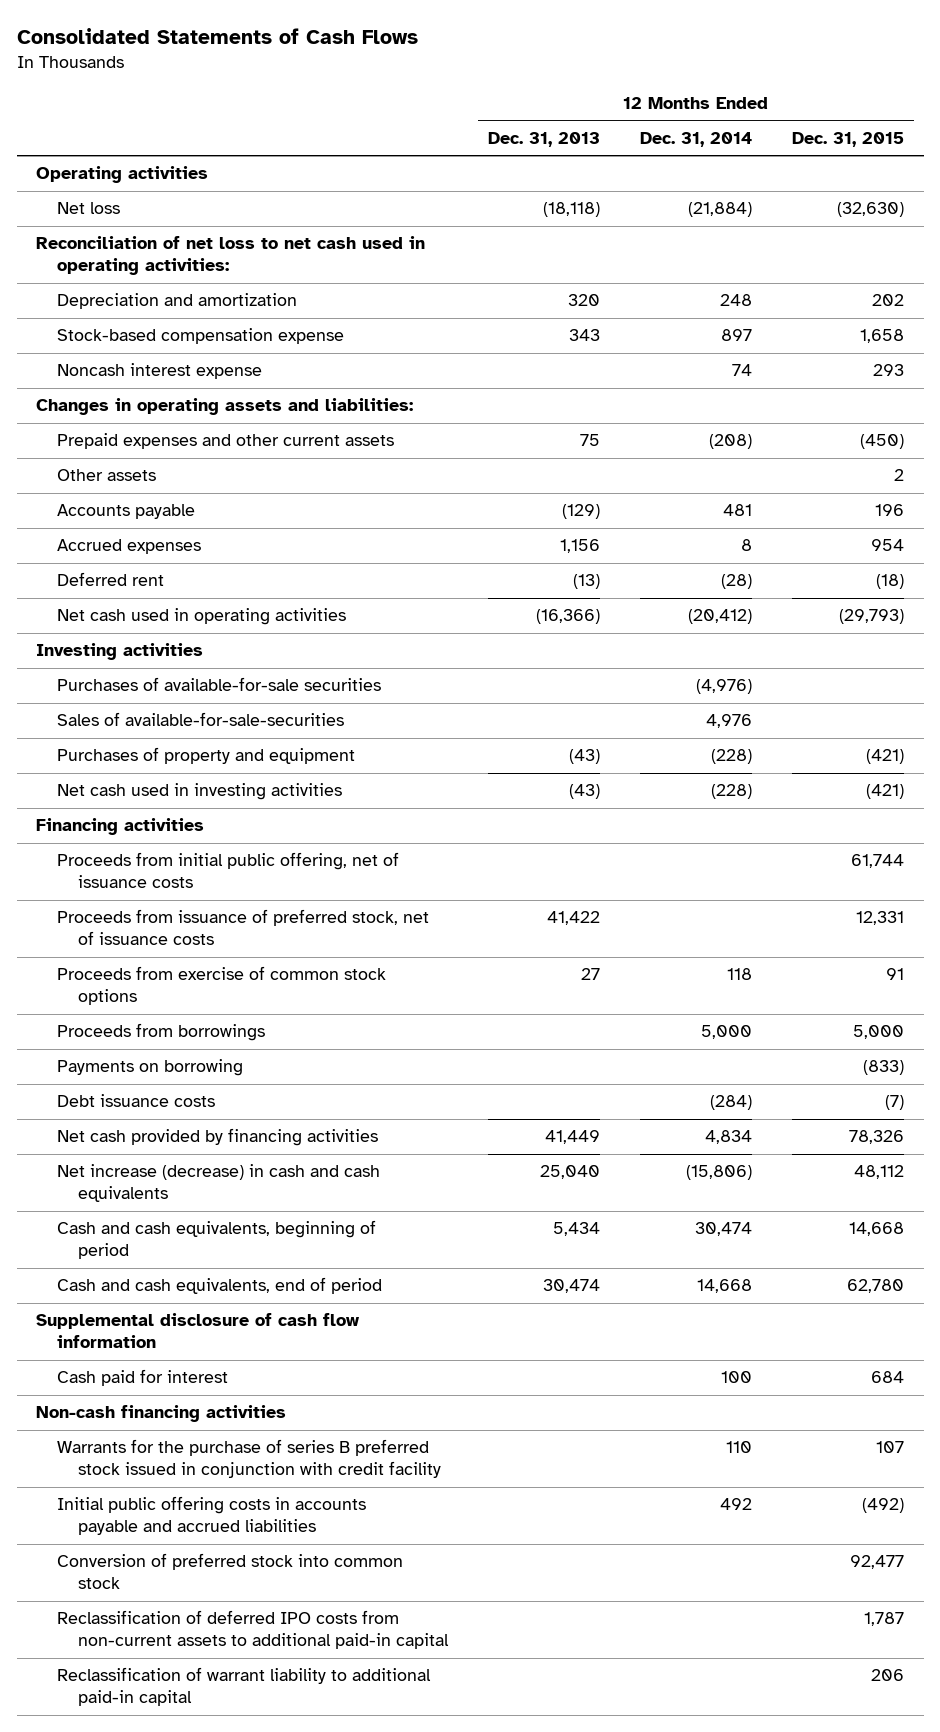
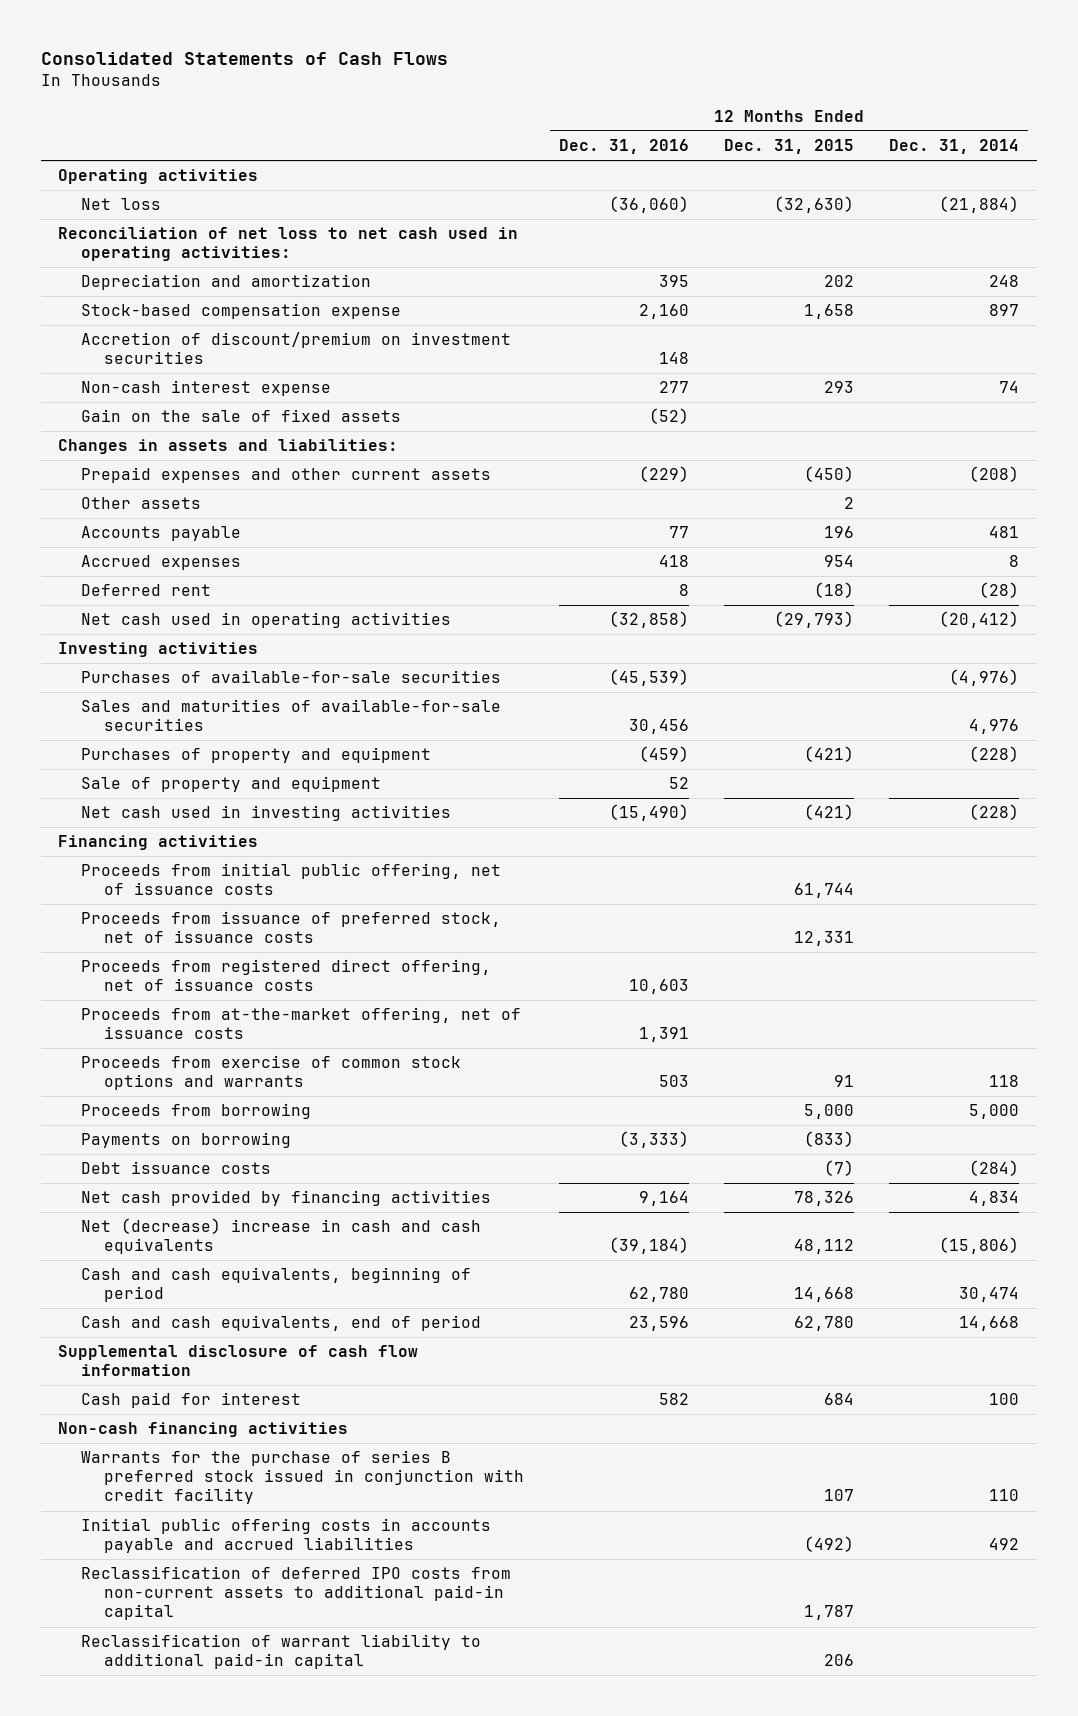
- | 12 Months Ended Dec. 31, 2013 | 12 Months Ended Dec. 31, 2014 | 12 Months Ended Dec. 31, 2015
+ | 12 Months Ended Dec. 31, 2016 | 12 Months Ended Dec. 31, 2015 | 12 Months Ended Dec. 31, 2014
- Noncash interest expense | | 74 | 293
- Changes in operating assets and liabilities:
+ Accretion of discount/premium on investment securities | 148 | |
+ Non-cash interest expense | 277 | 293 | 74
+ Gain on the sale of fixed assets | (52) | |
+ Changes in assets and liabilities:
- Sales of available-for-sale-securities | | 4,976 |
+ Sales and maturities of available-for-sale securities | 30,456 | | 4,976
+ Sale of property and equipment | 52 | |
- Proceeds from exercise of common stock options | 27 | 118 | 91
- Proceeds from borrowings | | 5,000 | 5,000
+ Proceeds from registered direct offering, net of issuance costs | 10,603 | |
+ Proceeds from at-the-market offering, net of issuance costs | 1,391 | |
+ Proceeds from exercise of common stock options and warrants | 503 | 91 | 118
+ Proceeds from borrowing | | 5,000 | 5,000
- Net increase (decrease) in cash and cash equivalents | 25,040 | (15,806) | 48,112
+ Net (decrease) increase in cash and cash equivalents | (39,184) | 48,112 | (15,806)
- Conversion of preferred stock into common stock | | | 92,477

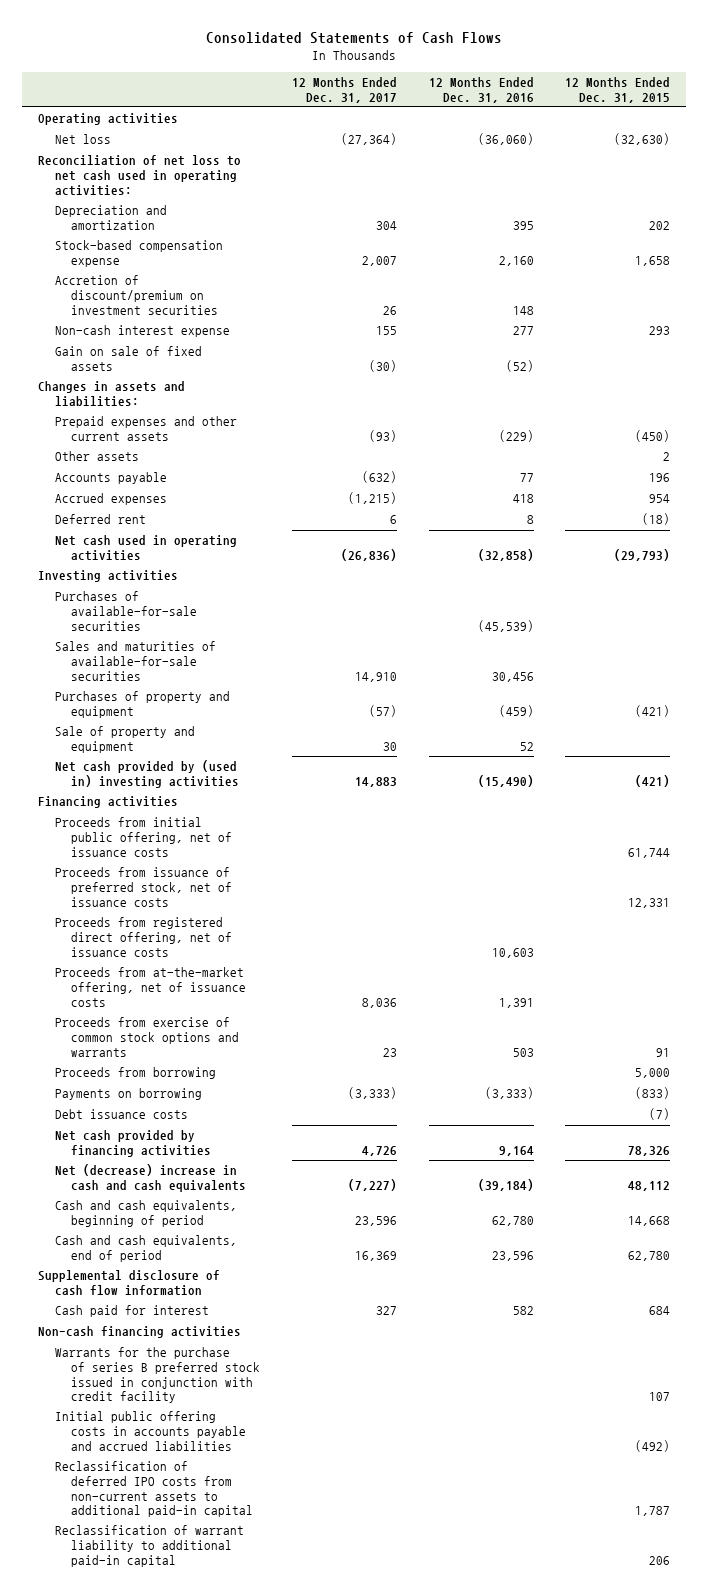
- | 12 Months Ended Dec. 31, 2016 | 12 Months Ended Dec. 31, 2015 | 12 Months Ended Dec. 31, 2014
+ | 12 Months Ended Dec. 31, 2017 | 12 Months Ended Dec. 31, 2016 | 12 Months Ended Dec. 31, 2015
- Gain on the sale of fixed assets | (52) | |
+ Gain on sale of fixed assets | (30) | (52) |
- Net cash used in investing activities | (15,490) | (421) | (228)
+ Net cash provided by (used in) investing activities | 14,883 | (15,490) | (421)

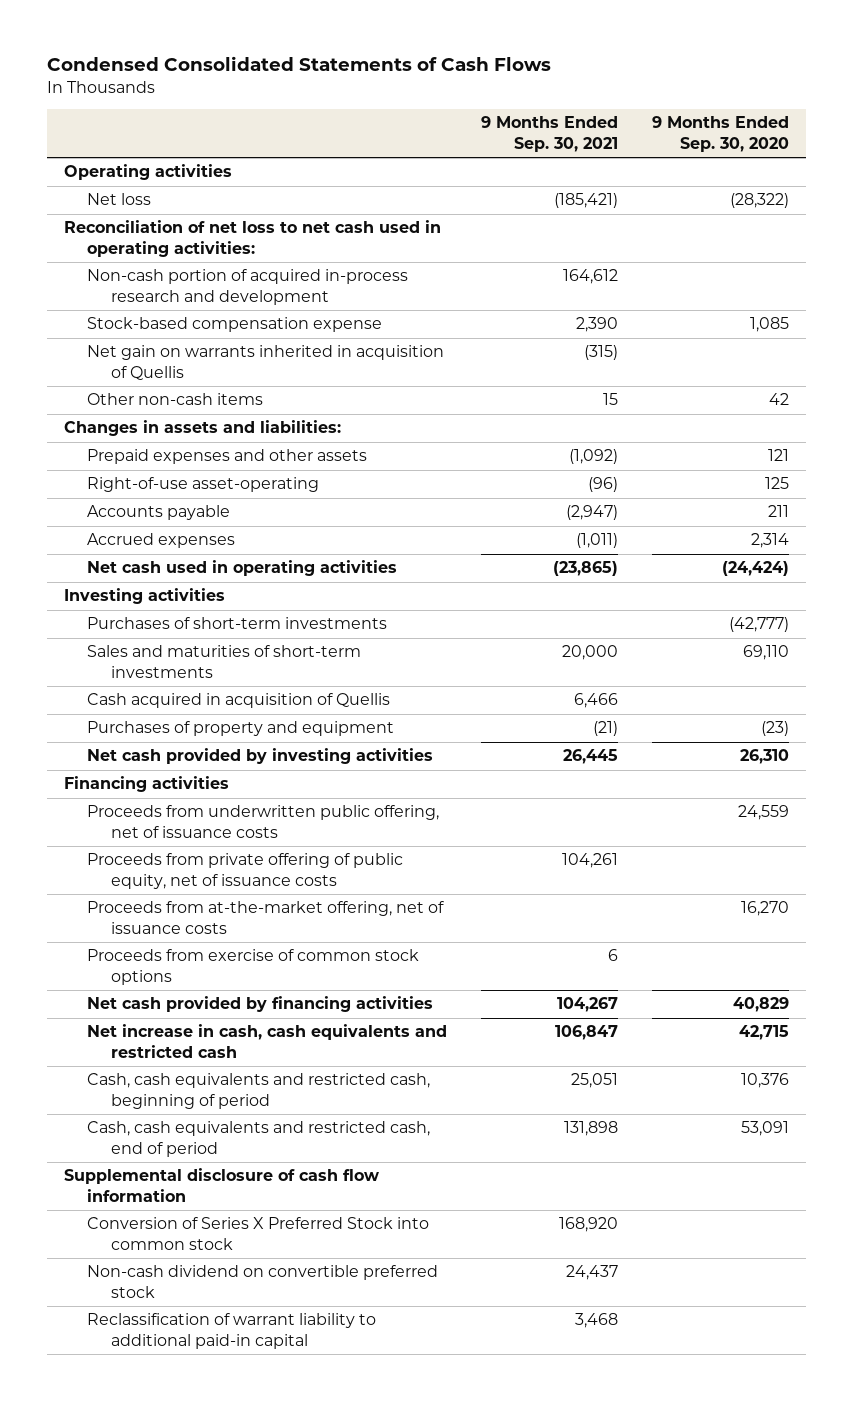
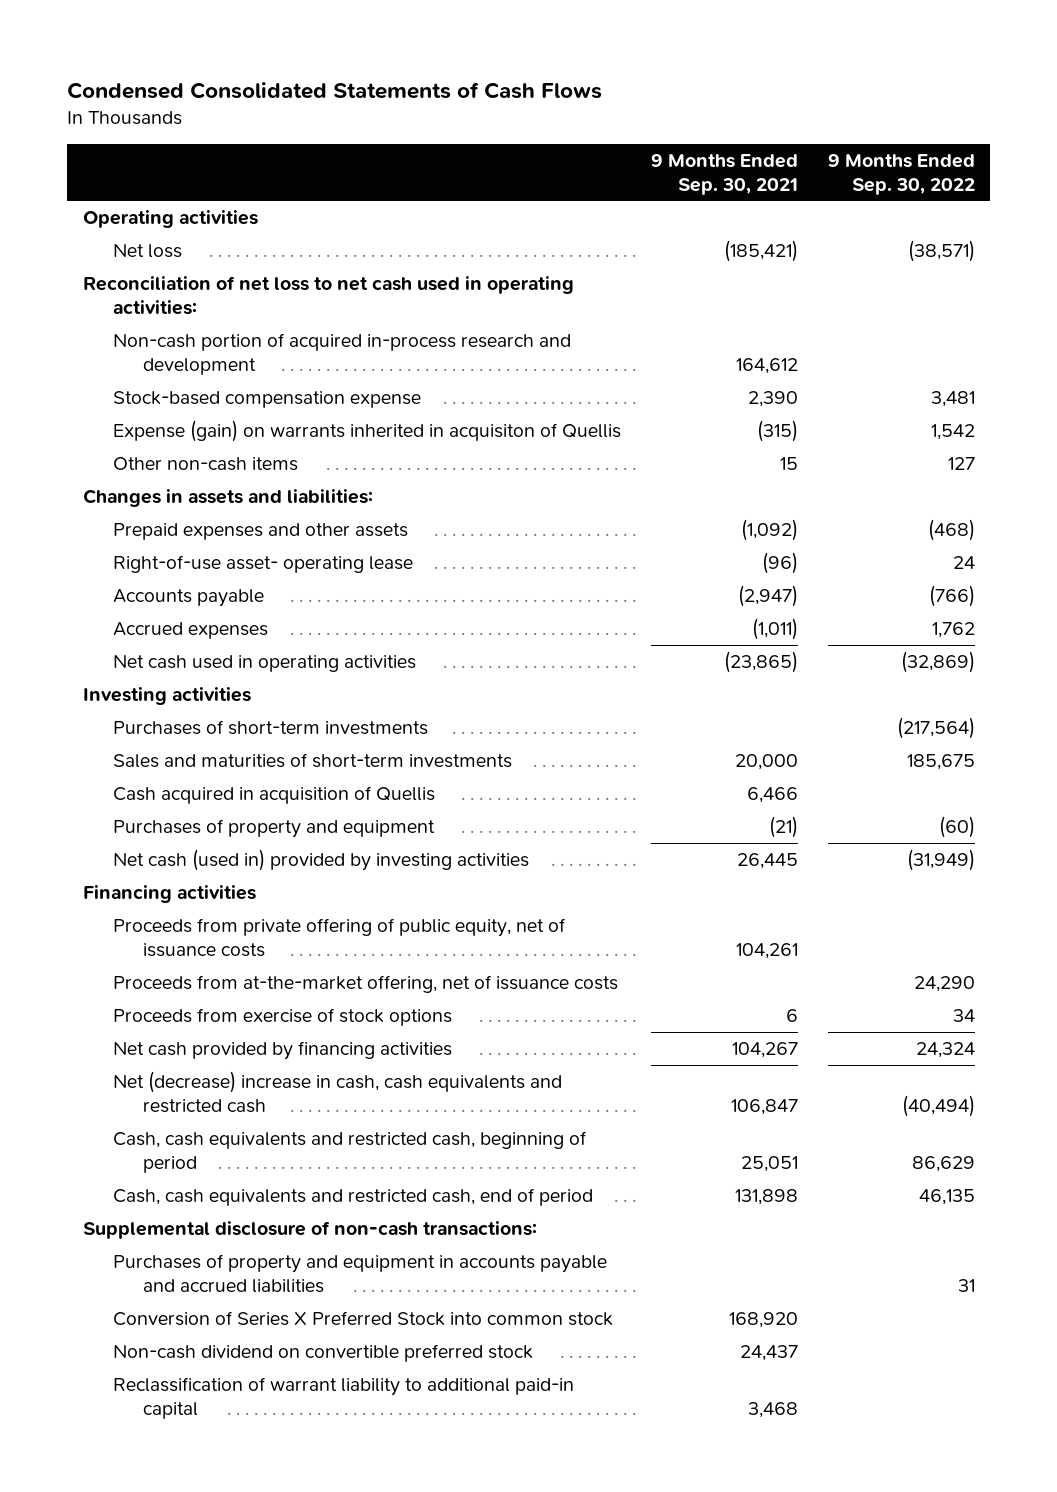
- | 9 Months Ended Sep. 30, 2021 | 9 Months Ended Sep. 30, 2020
+ | 9 Months Ended Sep. 30, 2021 | 9 Months Ended Sep. 30, 2022
- Net gain on warrants inherited in acquisition of Quellis | (315) |
+ Expense (gain) on warrants inherited in acquisiton of Quellis | (315) | 1,542
- Right-of-use asset-operating | (96) | 125
+ Right-of-use asset- operating lease | (96) | 24
- Net cash provided by investing activities | 26,445 | 26,310
+ Net cash (used in) provided by investing activities | 26,445 | (31,949)
- Proceeds from underwritten public offering, net of issuance costs | | 24,559
- Proceeds from exercise of common stock options | 6 |
+ Proceeds from exercise of stock options | 6 | 34
- Net increase in cash, cash equivalents and restricted cash | 106,847 | 42,715
+ Net (decrease) increase in cash, cash equivalents and restricted cash | 106,847 | (40,494)
- Supplemental disclosure of cash flow information
+ Supplemental disclosure of non-cash transactions:
+ Purchases of property and equipment in accounts payable and accrued liabilities | | 31

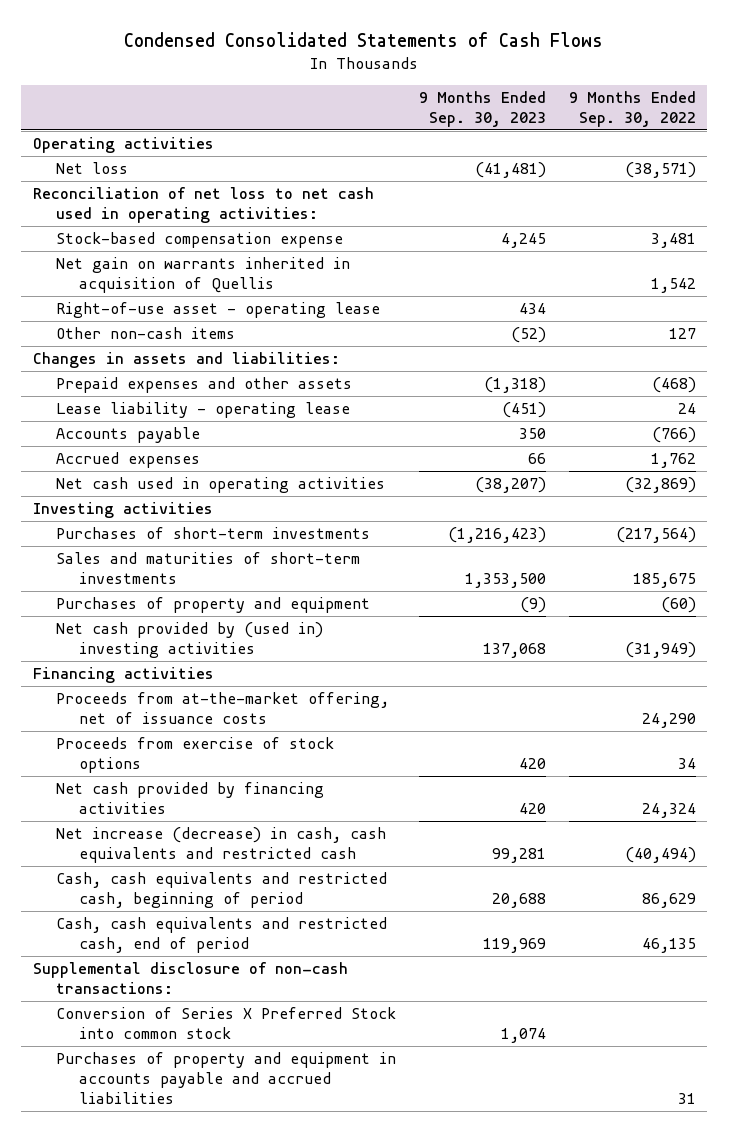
- | 9 Months Ended Sep. 30, 2021 | 9 Months Ended Sep. 30, 2022
+ | 9 Months Ended Sep. 30, 2023 | 9 Months Ended Sep. 30, 2022
- Non-cash portion of acquired in-process research and development | 164,612 |
- Expense (gain) on warrants inherited in acquisiton of Quellis | (315) | 1,542
+ Net gain on warrants inherited in acquisition of Quellis | | 1,542
+ Right-of-use asset - operating lease | 434 |
- Right-of-use asset- operating lease | (96) | 24
+ Lease liability - operating lease | (451) | 24
- Cash acquired in acquisition of Quellis | 6,466 |
- Net cash (used in) provided by investing activities | 26,445 | (31,949)
+ Net cash provided by (used in) investing activities | 137,068 | (31,949)
- Proceeds from private offering of public equity, net of issuance costs | 104,261 |
- Net (decrease) increase in cash, cash equivalents and restricted cash | 106,847 | (40,494)
+ Net increase (decrease) in cash, cash equivalents and restricted cash | 99,281 | (40,494)
- Non-cash dividend on convertible preferred stock | 24,437 |
- Reclassification of warrant liability to additional paid-in capital | 3,468 |
moved down: Purchases of property and equipment in accounts payable and accrued liabilities | | 31

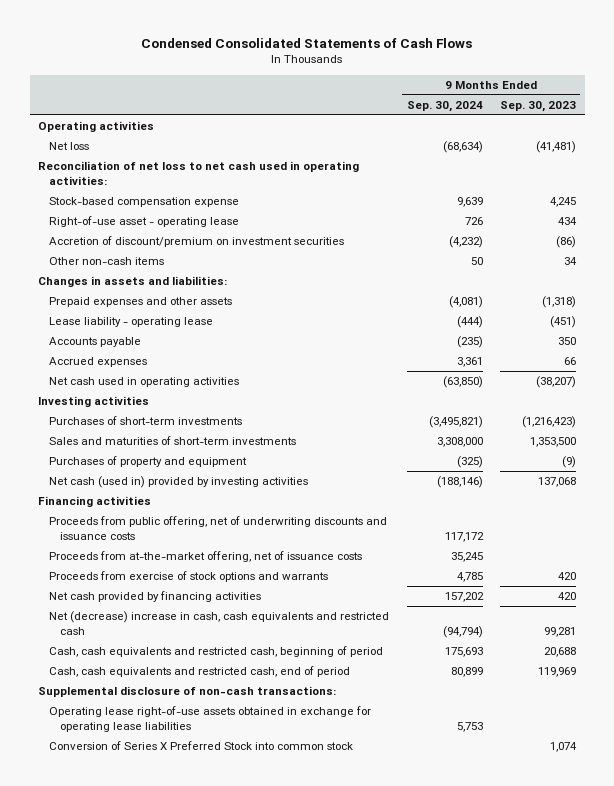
- | 9 Months Ended Sep. 30, 2023 | 9 Months Ended Sep. 30, 2022
+ | 9 Months Ended Sep. 30, 2024 | 9 Months Ended Sep. 30, 2023
- Net gain on warrants inherited in acquisition of Quellis | | 1,542
- Other non-cash items | (52) | 127
+ Accretion of discount/premium on investment securities | (4,232) | (86)
+ Other non-cash items | 50 | 34
- Net cash provided by (used in) investing activities | 137,068 | (31,949)
+ Net cash (used in) provided by investing activities | (188,146) | 137,068
+ Proceeds from public offering, net of underwriting discounts and issuance costs | 117,172 |
- Proceeds from exercise of stock options | 420 | 34
+ Proceeds from exercise of stock options and warrants | 4,785 | 420
- Net increase (decrease) in cash, cash equivalents and restricted cash | 99,281 | (40,494)
+ Net (decrease) increase in cash, cash equivalents and restricted cash | (94,794) | 99,281
+ Operating lease right-of-use assets obtained in exchange for operating lease liabilities | 5,753 |
- Purchases of property and equipment in accounts payable and accrued liabilities | | 31

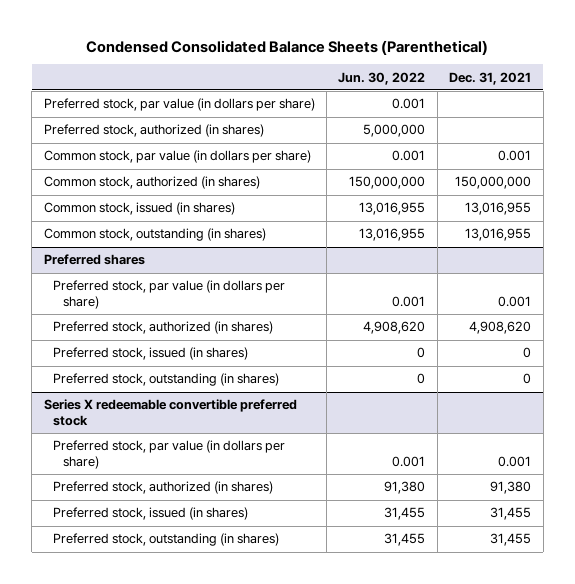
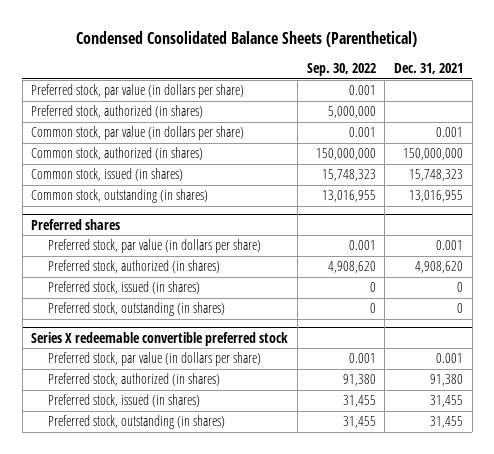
- | Jun. 30, 2022 | Dec. 31, 2021
+ | Sep. 30, 2022 | Dec. 31, 2021
- Common stock, issued (in shares) | 13,016,955 | 13,016,955
+ Common stock, issued (in shares) | 15,748,323 | 15,748,323

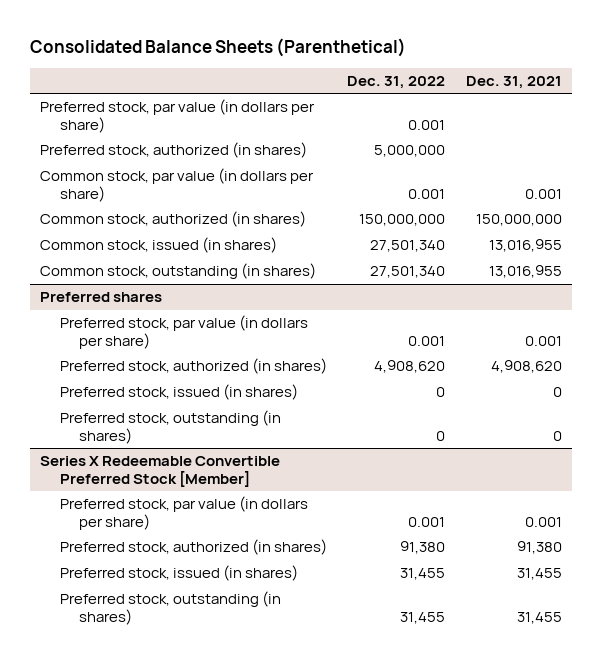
- Condensed Consolidated Balance Sheets (Parenthetical)
+ Consolidated Balance Sheets (Parenthetical)
- | Sep. 30, 2022 | Dec. 31, 2021
+ | Dec. 31, 2022 | Dec. 31, 2021
- Common stock, issued (in shares) | 15,748,323 | 15,748,323
+ Common stock, issued (in shares) | 27,501,340 | 13,016,955
- Series X redeemable convertible preferred stock
+ Series X Redeemable Convertible Preferred Stock [Member]

